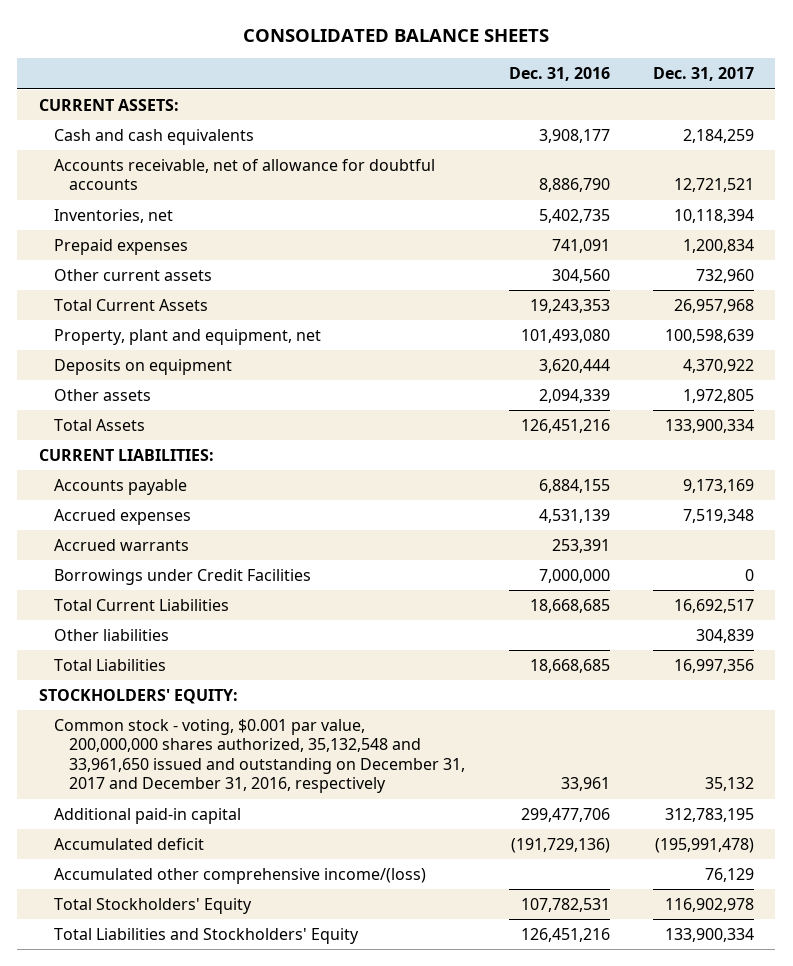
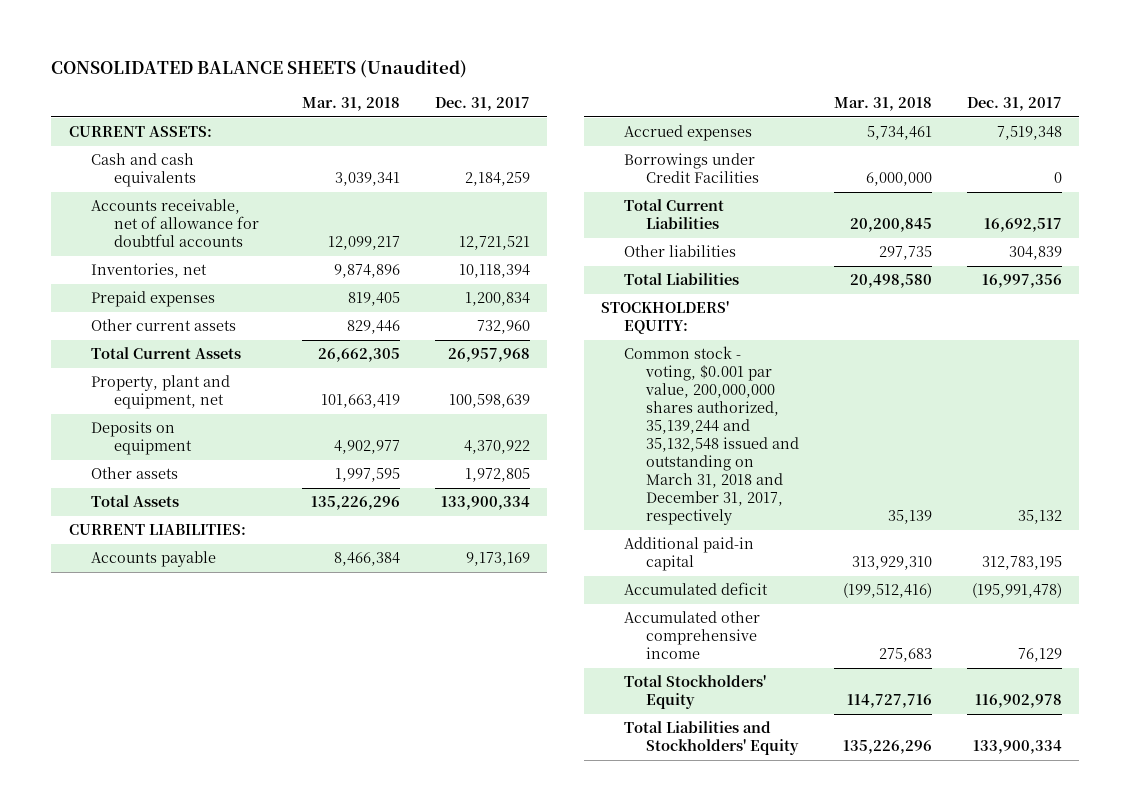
- CONSOLIDATED BALANCE SHEETS
+ CONSOLIDATED BALANCE SHEETS (Unaudited)
- | Dec. 31, 2016 | Dec. 31, 2017
+ | Mar. 31, 2018 | Dec. 31, 2017
- Accrued warrants | 253,391 |
- Common stock - voting, $0.001 par value, 200,000,000 shares authorized, 35,132,548 and 33,961,650 issued and outstanding on December 31, 2017 and December 31, 2016, respectively | 33,961 | 35,132
+ Common stock - voting, $0.001 par value, 200,000,000 shares authorized, 35,139,244 and 35,132,548 issued and outstanding on March 31, 2018 and December 31, 2017, respectively | 35,139 | 35,132
- Accumulated other comprehensive income/(loss) | | 76,129
+ Accumulated other comprehensive income | 275,683 | 76,129

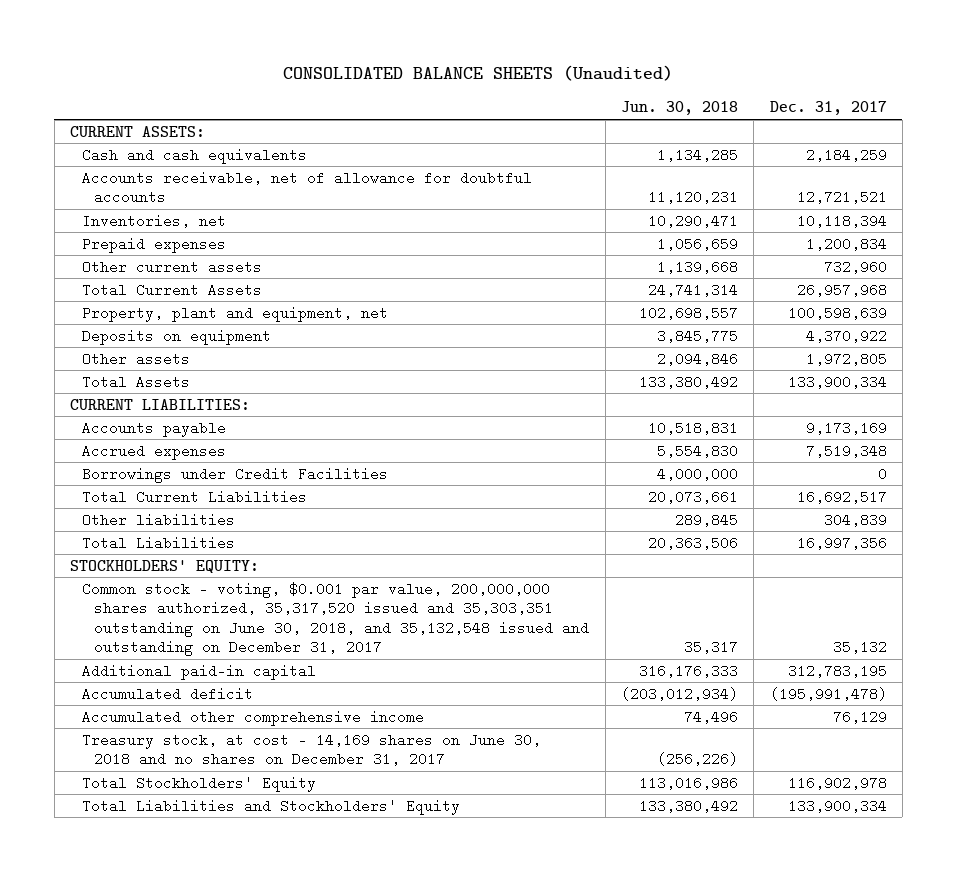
- | Mar. 31, 2018 | Dec. 31, 2017
+ | Jun. 30, 2018 | Dec. 31, 2017
- Common stock - voting, $0.001 par value, 200,000,000 shares authorized, 35,139,244 and 35,132,548 issued and outstanding on March 31, 2018 and December 31, 2017, respectively | 35,139 | 35,132
+ Common stock - voting, $0.001 par value, 200,000,000 shares authorized, 35,317,520 issued and 35,303,351 outstanding on June 30, 2018, and 35,132,548 issued and outstanding on December 31, 2017 | 35,317 | 35,132
+ Treasury stock, at cost - 14,169 shares on June 30, 2018 and no shares on December 31, 2017 | (256,226) |

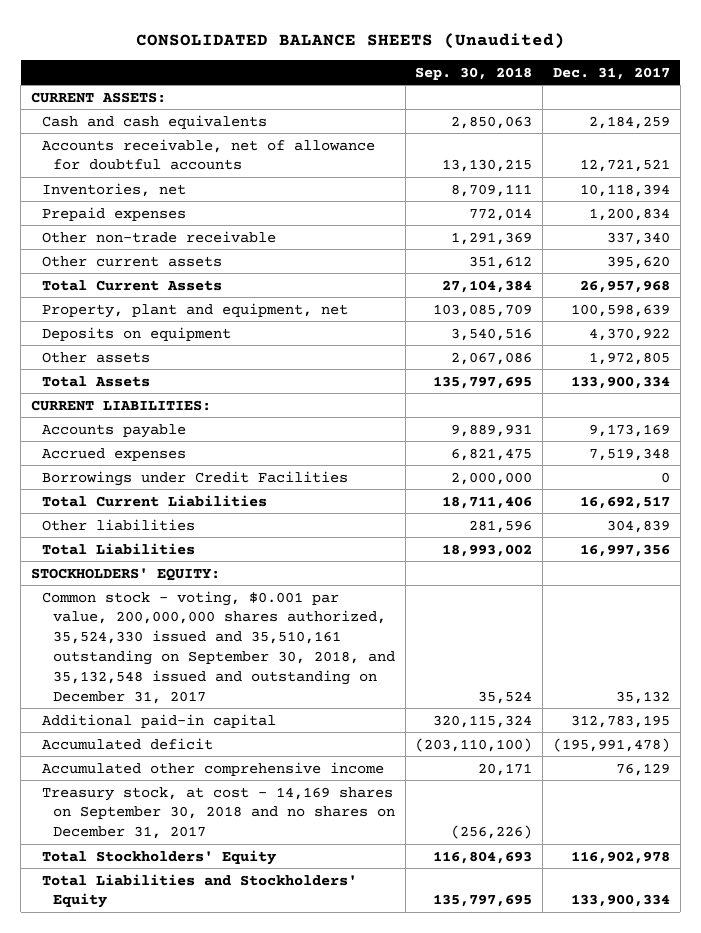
- | Jun. 30, 2018 | Dec. 31, 2017
+ | Sep. 30, 2018 | Dec. 31, 2017
- Other current assets | 1,139,668 | 732,960
+ Other non-trade receivable | 1,291,369 | 337,340
+ Other current assets | 351,612 | 395,620
- Common stock - voting, $0.001 par value, 200,000,000 shares authorized, 35,317,520 issued and 35,303,351 outstanding on June 30, 2018, and 35,132,548 issued and outstanding on December 31, 2017 | 35,317 | 35,132
+ Common stock - voting, $0.001 par value, 200,000,000 shares authorized, 35,524,330 issued and 35,510,161 outstanding on September 30, 2018, and 35,132,548 issued and outstanding on December 31, 2017 | 35,524 | 35,132
- Treasury stock, at cost - 14,169 shares on June 30, 2018 and no shares on December 31, 2017 | (256,226) |
+ Treasury stock, at cost - 14,169 shares on September 30, 2018 and no shares on December 31, 2017 | (256,226) |

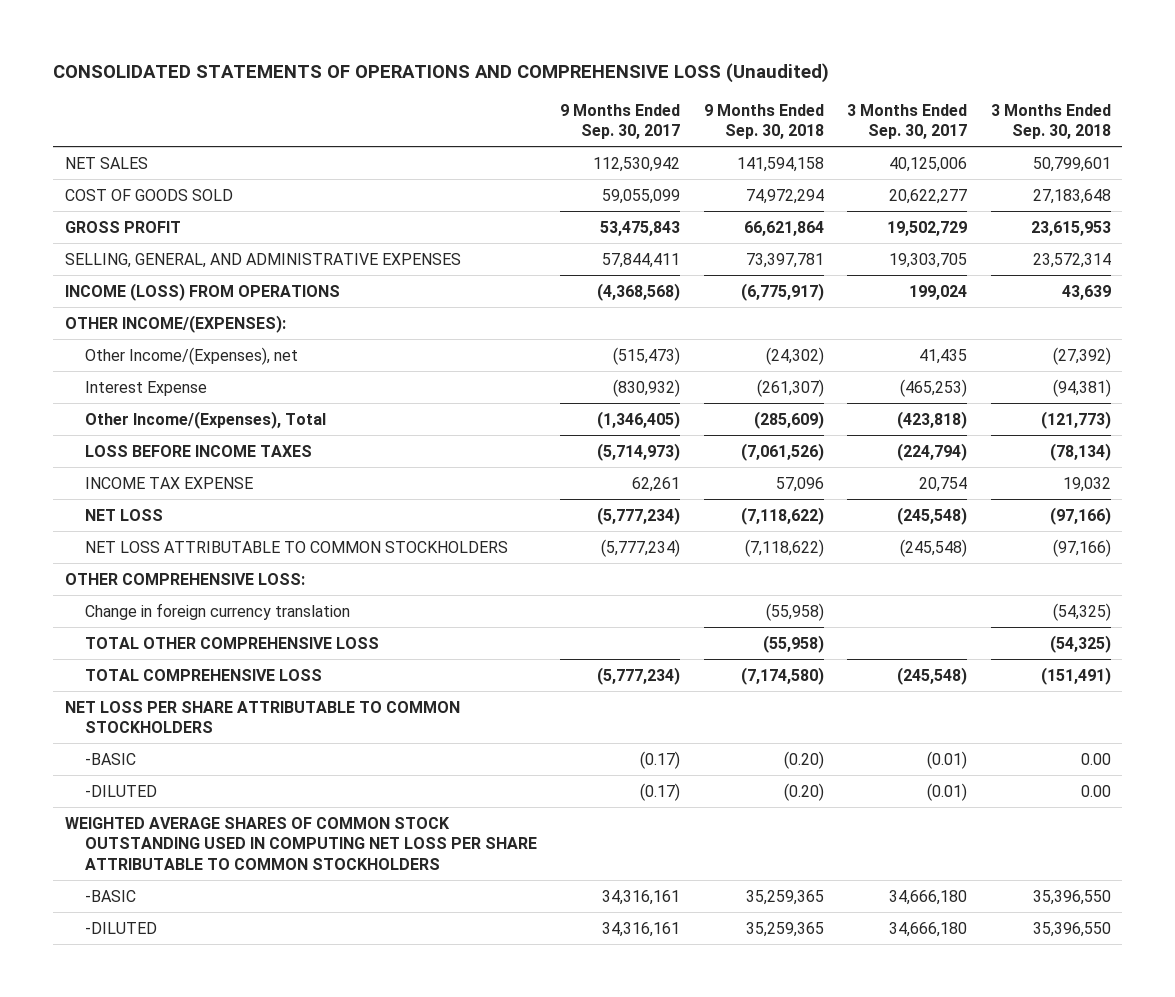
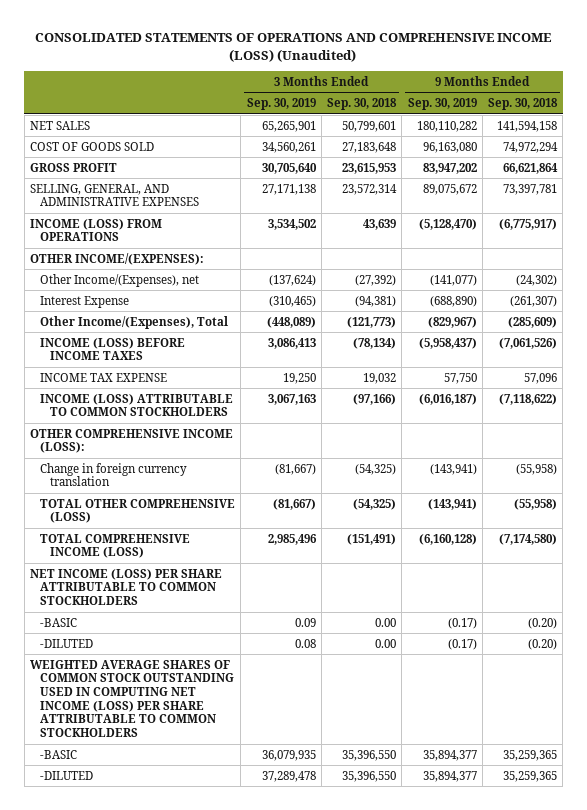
- CONSOLIDATED STATEMENTS OF OPERATIONS AND COMPREHENSIVE LOSS (Unaudited)
+ CONSOLIDATED STATEMENTS OF OPERATIONS AND COMPREHENSIVE INCOME (LOSS) (Unaudited)
- | 9 Months Ended Sep. 30, 2017 | 9 Months Ended Sep. 30, 2018 | 3 Months Ended Sep. 30, 2017 | 3 Months Ended Sep. 30, 2018
+ | 3 Months Ended Sep. 30, 2019 | 3 Months Ended Sep. 30, 2018 | 9 Months Ended Sep. 30, 2019 | 9 Months Ended Sep. 30, 2018
- LOSS BEFORE INCOME TAXES | (5,714,973) | (7,061,526) | (224,794) | (78,134)
+ INCOME (LOSS) BEFORE INCOME TAXES | 3,086,413 | (78,134) | (5,958,437) | (7,061,526)
- NET LOSS | (5,777,234) | (7,118,622) | (245,548) | (97,166)
- NET LOSS ATTRIBUTABLE TO COMMON STOCKHOLDERS | (5,777,234) | (7,118,622) | (245,548) | (97,166)
- OTHER COMPREHENSIVE LOSS:
+ INCOME (LOSS) ATTRIBUTABLE TO COMMON STOCKHOLDERS | 3,067,163 | (97,166) | (6,016,187) | (7,118,622)
+ OTHER COMPREHENSIVE INCOME (LOSS):
- TOTAL OTHER COMPREHENSIVE LOSS | | (55,958) | | (54,325)
- TOTAL COMPREHENSIVE LOSS | (5,777,234) | (7,174,580) | (245,548) | (151,491)
- NET LOSS PER SHARE ATTRIBUTABLE TO COMMON STOCKHOLDERS
+ TOTAL OTHER COMPREHENSIVE (LOSS) | (81,667) | (54,325) | (143,941) | (55,958)
+ TOTAL COMPREHENSIVE INCOME (LOSS) | 2,985,496 | (151,491) | (6,160,128) | (7,174,580)
+ NET INCOME (LOSS) PER SHARE ATTRIBUTABLE TO COMMON STOCKHOLDERS
- WEIGHTED AVERAGE SHARES OF COMMON STOCK OUTSTANDING USED IN COMPUTING NET LOSS PER SHARE ATTRIBUTABLE TO COMMON STOCKHOLDERS
+ WEIGHTED AVERAGE SHARES OF COMMON STOCK OUTSTANDING USED IN COMPUTING NET INCOME (LOSS) PER SHARE ATTRIBUTABLE TO COMMON STOCKHOLDERS

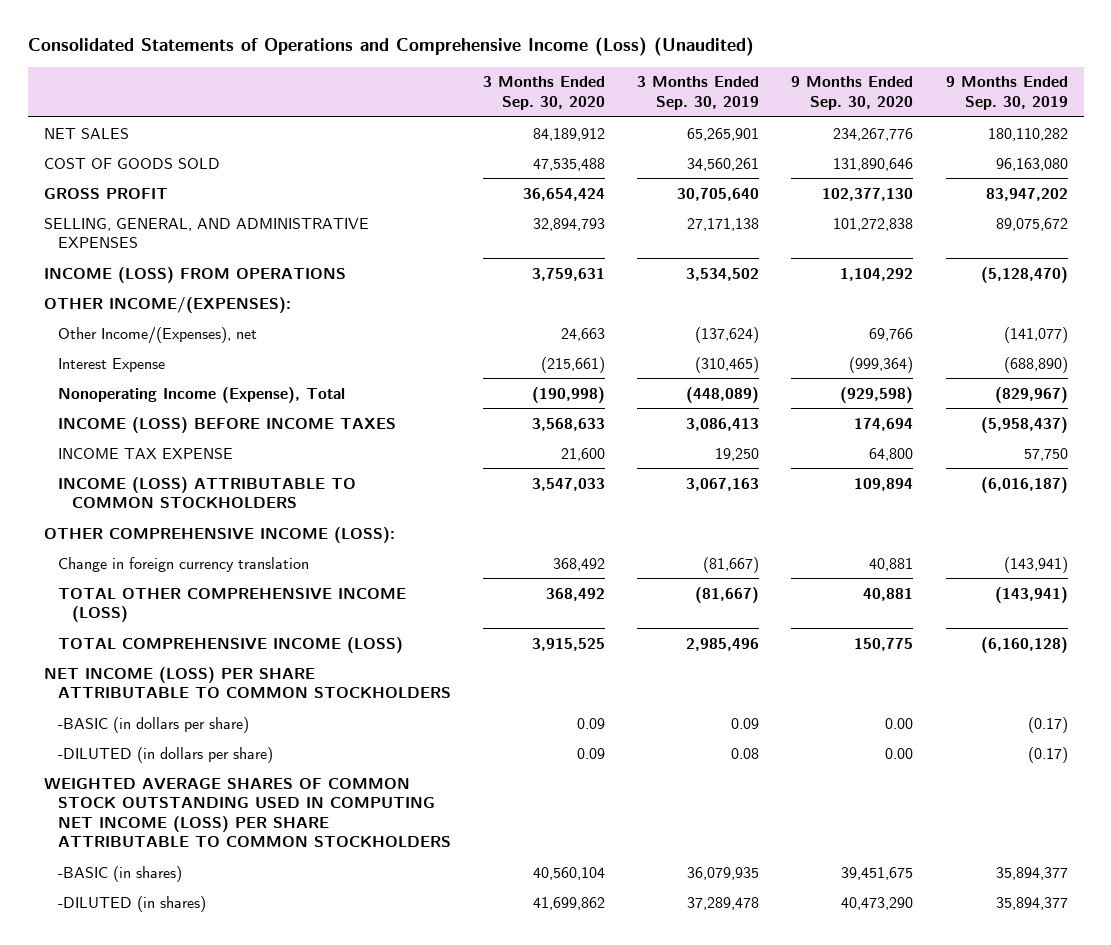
- CONSOLIDATED STATEMENTS OF OPERATIONS AND COMPREHENSIVE INCOME (LOSS) (Unaudited)
+ Consolidated Statements of Operations and Comprehensive Income (Loss) (Unaudited)
- | 3 Months Ended Sep. 30, 2019 | 3 Months Ended Sep. 30, 2018 | 9 Months Ended Sep. 30, 2019 | 9 Months Ended Sep. 30, 2018
+ | 3 Months Ended Sep. 30, 2020 | 3 Months Ended Sep. 30, 2019 | 9 Months Ended Sep. 30, 2020 | 9 Months Ended Sep. 30, 2019
- Other Income/(Expenses), Total | (448,089) | (121,773) | (829,967) | (285,609)
+ Nonoperating Income (Expense), Total | (190,998) | (448,089) | (929,598) | (829,967)
- TOTAL OTHER COMPREHENSIVE (LOSS) | (81,667) | (54,325) | (143,941) | (55,958)
+ TOTAL OTHER COMPREHENSIVE INCOME (LOSS) | 368,492 | (81,667) | 40,881 | (143,941)
- -BASIC | 0.09 | 0.00 | (0.17) | (0.20)
- -DILUTED | 0.08 | 0.00 | (0.17) | (0.20)
+ -BASIC (in dollars per share) | 0.09 | 0.09 | 0.00 | (0.17)
+ -DILUTED (in dollars per share) | 0.09 | 0.08 | 0.00 | (0.17)
- -BASIC | 36,079,935 | 35,396,550 | 35,894,377 | 35,259,365
- -DILUTED | 37,289,478 | 35,396,550 | 35,894,377 | 35,259,365
+ -BASIC (in shares) | 40,560,104 | 36,079,935 | 39,451,675 | 35,894,377
+ -DILUTED (in shares) | 41,699,862 | 37,289,478 | 40,473,290 | 35,894,377

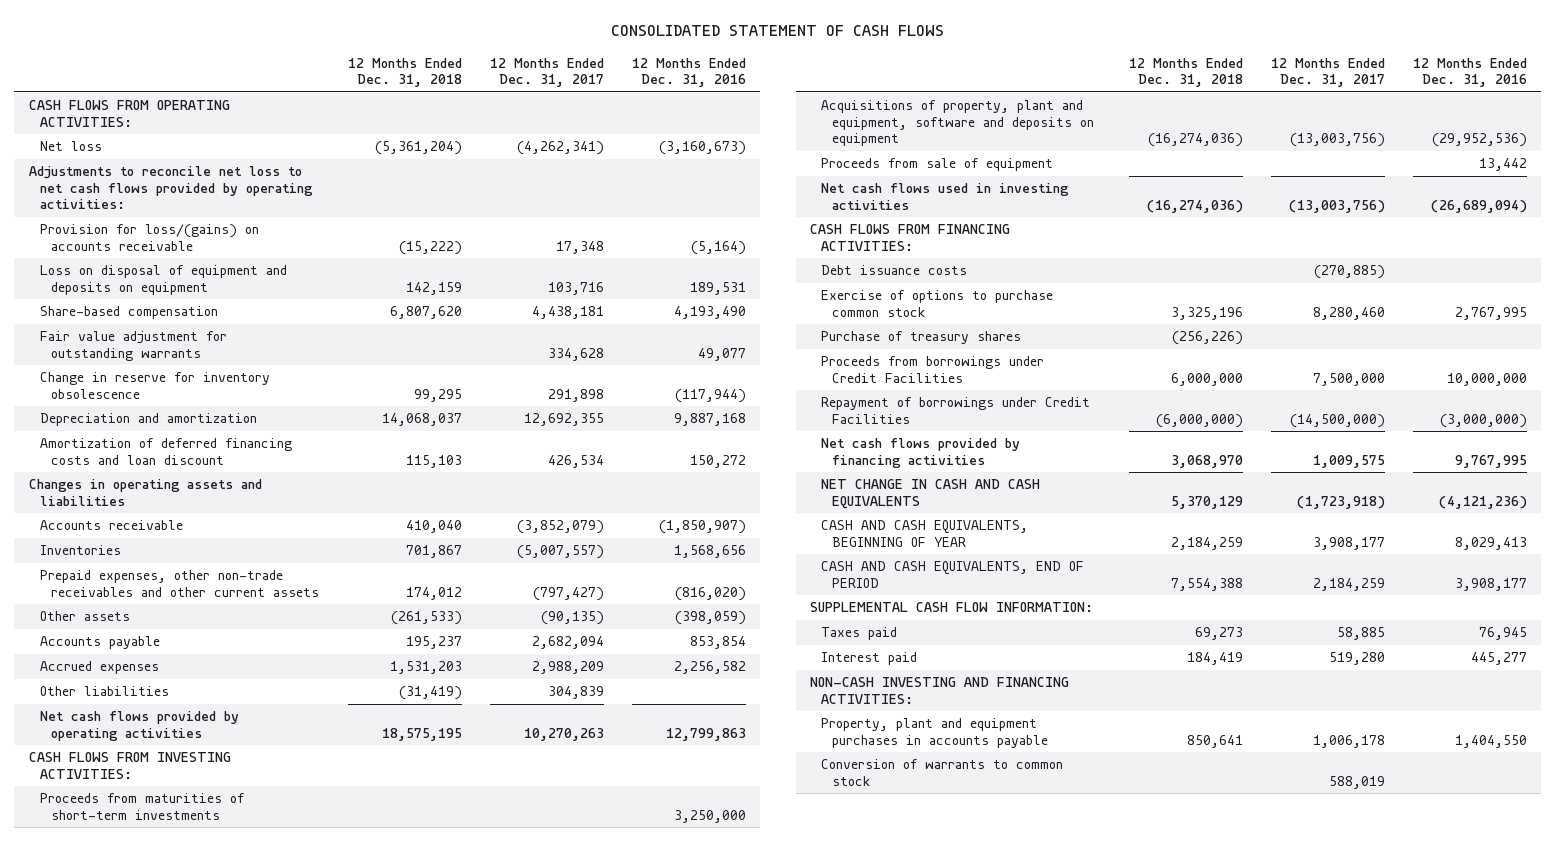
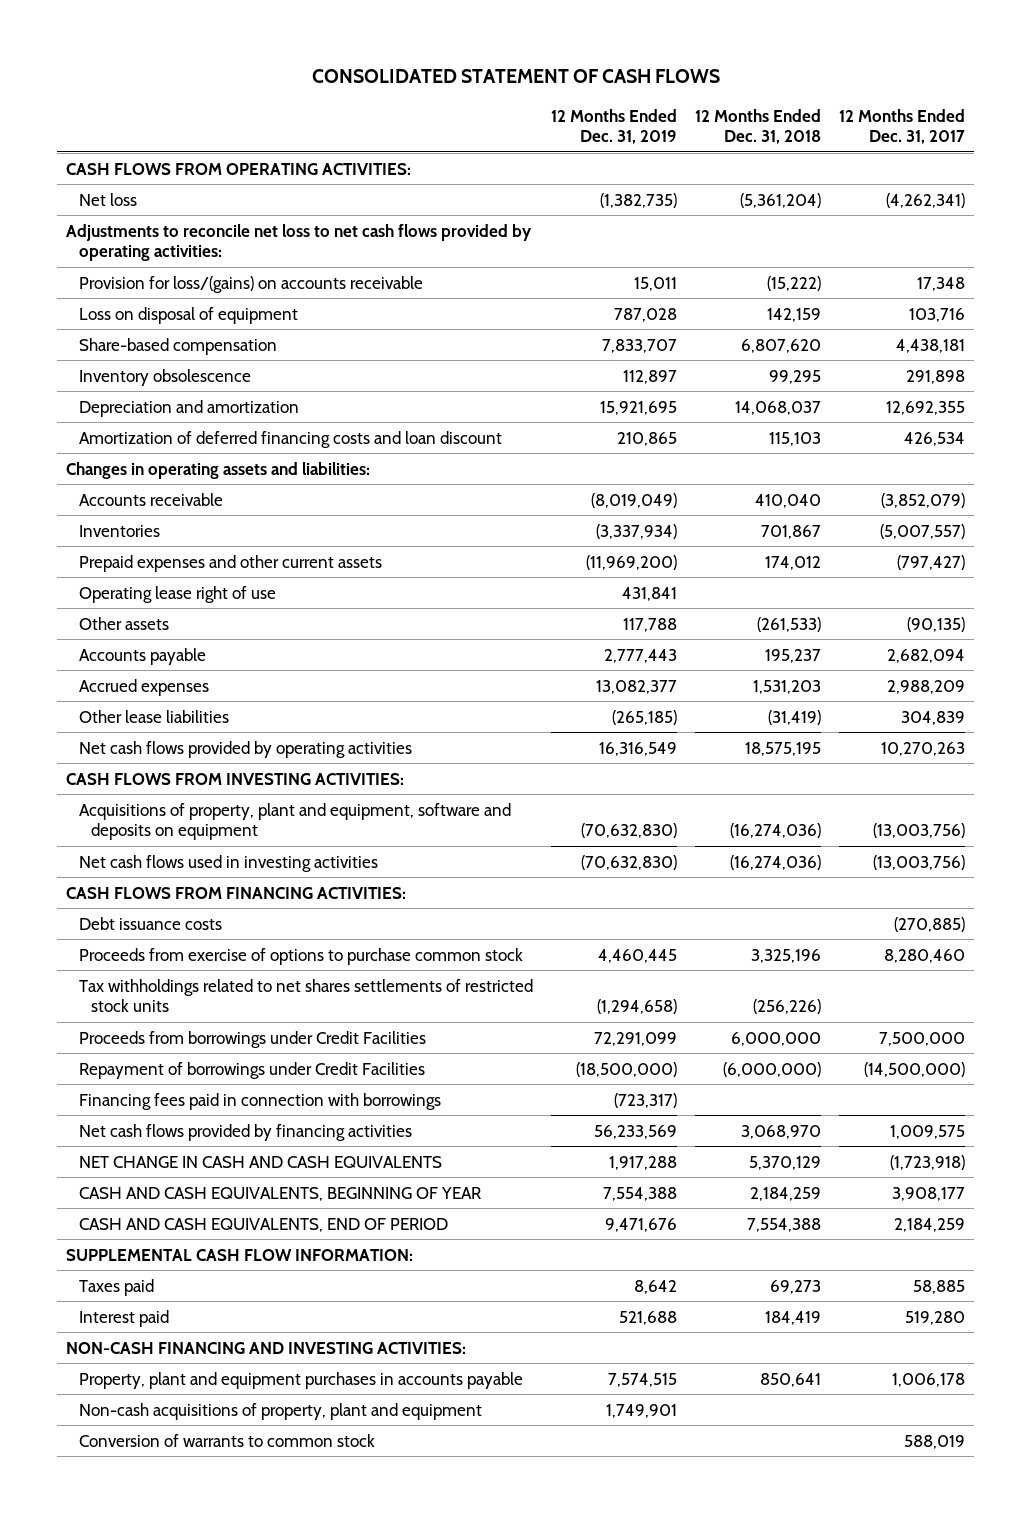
- | 12 Months Ended Dec. 31, 2018 | 12 Months Ended Dec. 31, 2017 | 12 Months Ended Dec. 31, 2016
+ | 12 Months Ended Dec. 31, 2019 | 12 Months Ended Dec. 31, 2018 | 12 Months Ended Dec. 31, 2017
- Loss on disposal of equipment and deposits on equipment | 142,159 | 103,716 | 189,531
+ Loss on disposal of equipment | 787,028 | 142,159 | 103,716
- Fair value adjustment for outstanding warrants | | 334,628 | 49,077
- Change in reserve for inventory obsolescence | 99,295 | 291,898 | (117,944)
+ Inventory obsolescence | 112,897 | 99,295 | 291,898
- Changes in operating assets and liabilities
+ Changes in operating assets and liabilities:
- Prepaid expenses, other non-trade receivables and other current assets | 174,012 | (797,427) | (816,020)
+ Prepaid expenses and other current assets | (11,969,200) | 174,012 | (797,427)
+ Operating lease right of use | 431,841 | |
- Other liabilities | (31,419) | 304,839 |
+ Other lease liabilities | (265,185) | (31,419) | 304,839
- Proceeds from maturities of short-term investments | | | 3,250,000
- Proceeds from sale of equipment | | | 13,442
- Exercise of options to purchase common stock | 3,325,196 | 8,280,460 | 2,767,995
- Purchase of treasury shares | (256,226) | |
+ Proceeds from exercise of options to purchase common stock | 4,460,445 | 3,325,196 | 8,280,460
+ Tax withholdings related to net shares settlements of restricted stock units | (1,294,658) | (256,226) |
+ Financing fees paid in connection with borrowings | (723,317) | |
- NON-CASH INVESTING AND FINANCING ACTIVITIES:
+ NON-CASH FINANCING AND INVESTING ACTIVITIES:
+ Non-cash acquisitions of property, plant and equipment | 1,749,901 | |

